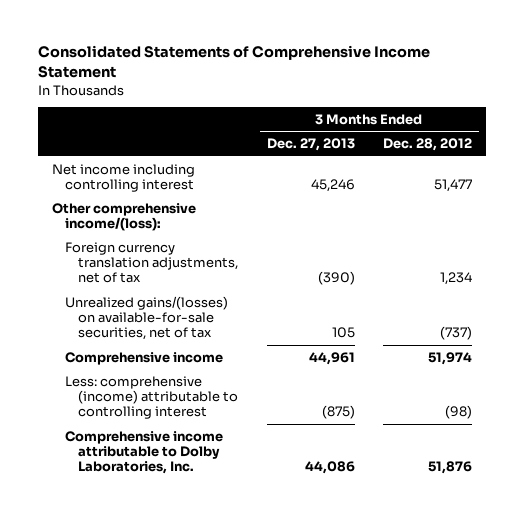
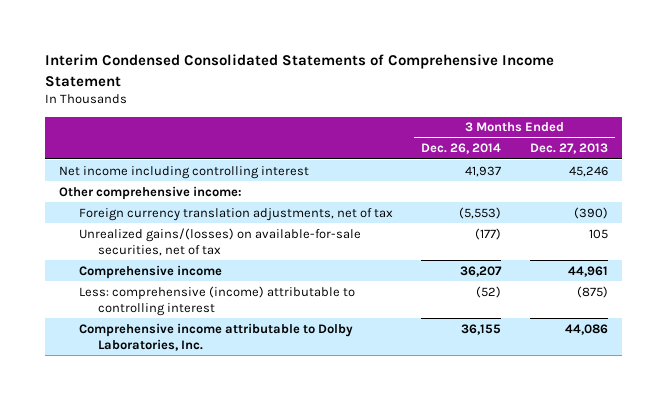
- Consolidated Statements of Comprehensive Income Statement
+ Interim Condensed Consolidated Statements of Comprehensive Income Statement
- | 3 Months Ended Dec. 27, 2013 | 3 Months Ended Dec. 28, 2012
+ | 3 Months Ended Dec. 26, 2014 | 3 Months Ended Dec. 27, 2013
- Other comprehensive income/(loss):
+ Other comprehensive income:

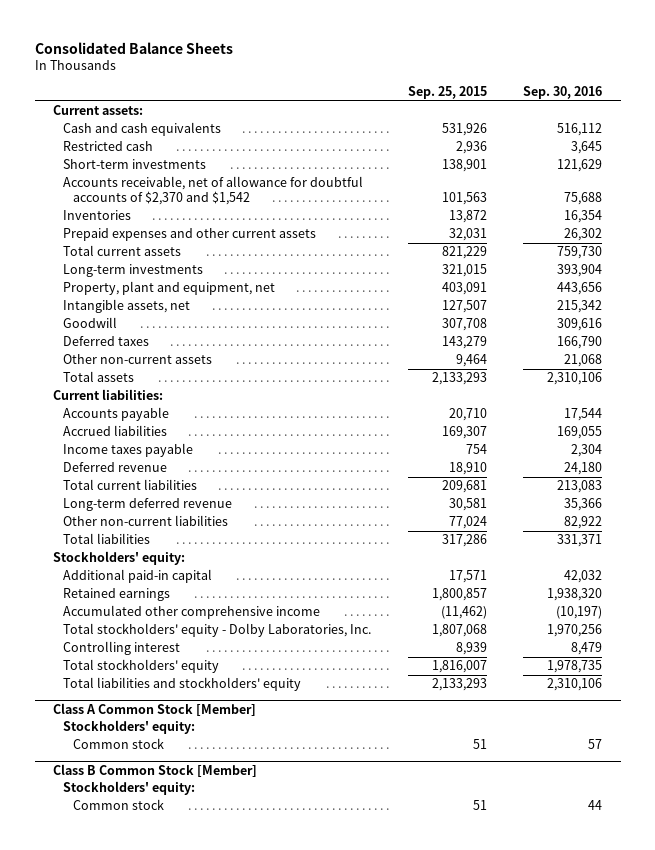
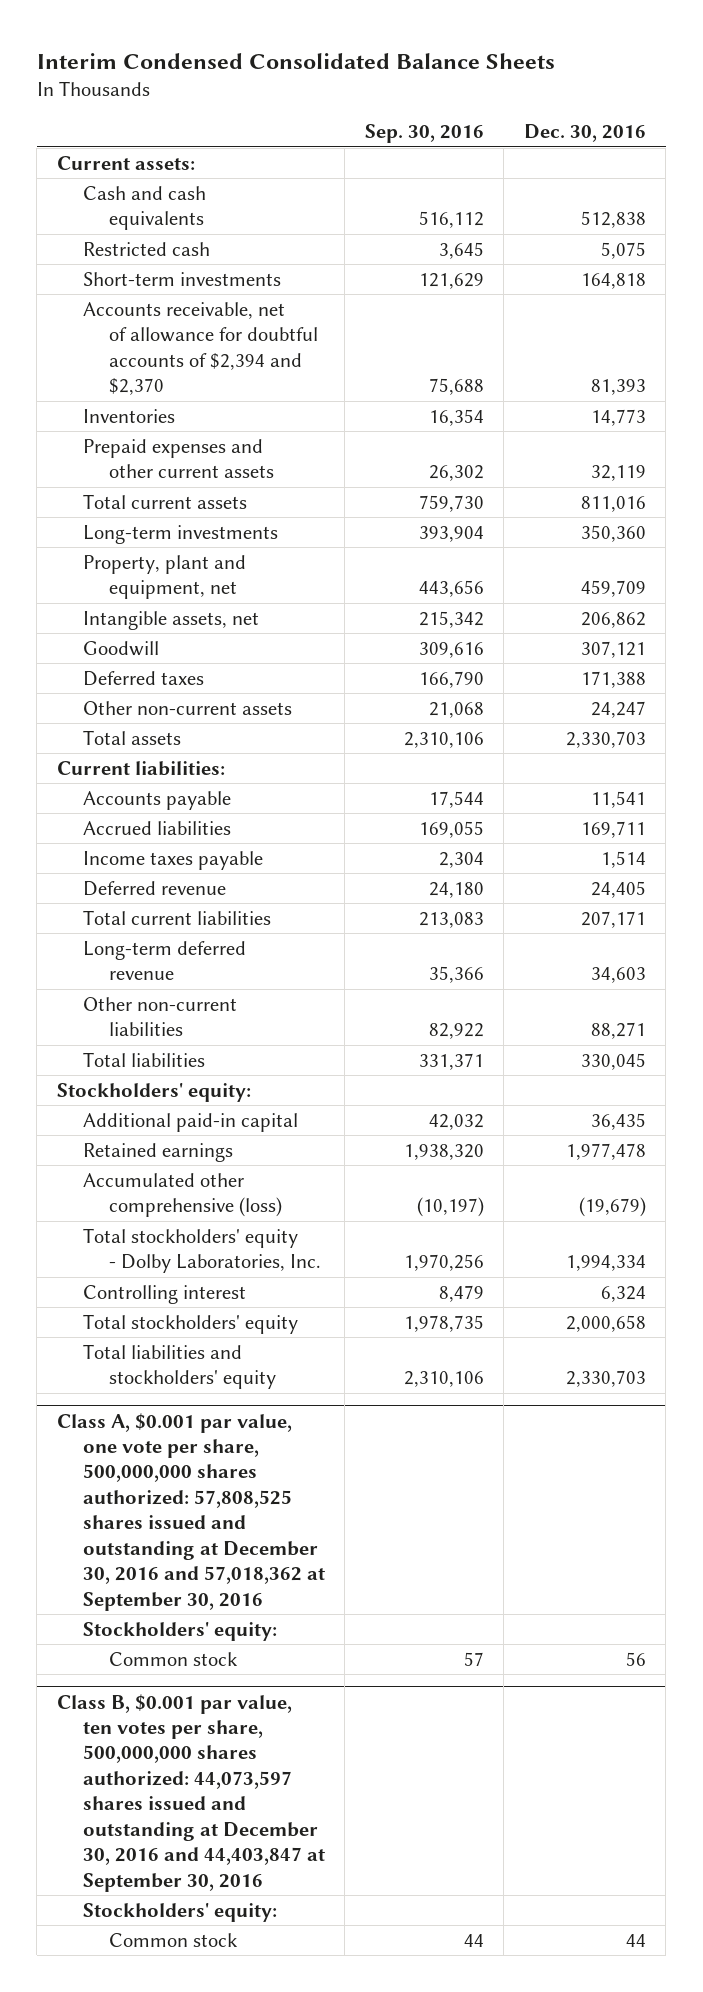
- Consolidated Balance Sheets
+ Interim Condensed Consolidated Balance Sheets
- | Sep. 25, 2015 | Sep. 30, 2016
+ | Sep. 30, 2016 | Dec. 30, 2016
- Accounts receivable, net of allowance for doubtful accounts of $2,370 and $1,542 | 101,563 | 75,688
+ Accounts receivable, net of allowance for doubtful accounts of $2,394 and $2,370 | 75,688 | 81,393
- Accumulated other comprehensive income | (11,462) | (10,197)
+ Accumulated other comprehensive (loss) | (10,197) | (19,679)
- Class A Common Stock [Member]
+ Class A, $0.001 par value, one vote per share, 500,000,000 shares authorized: 57,808,525 shares issued and outstanding at December 30, 2016 and 57,018,362 at September 30, 2016
- Class B Common Stock [Member]
+ Class B, $0.001 par value, ten votes per share, 500,000,000 shares authorized: 44,073,597 shares issued and outstanding at December 30, 2016 and 44,403,847 at September 30, 2016

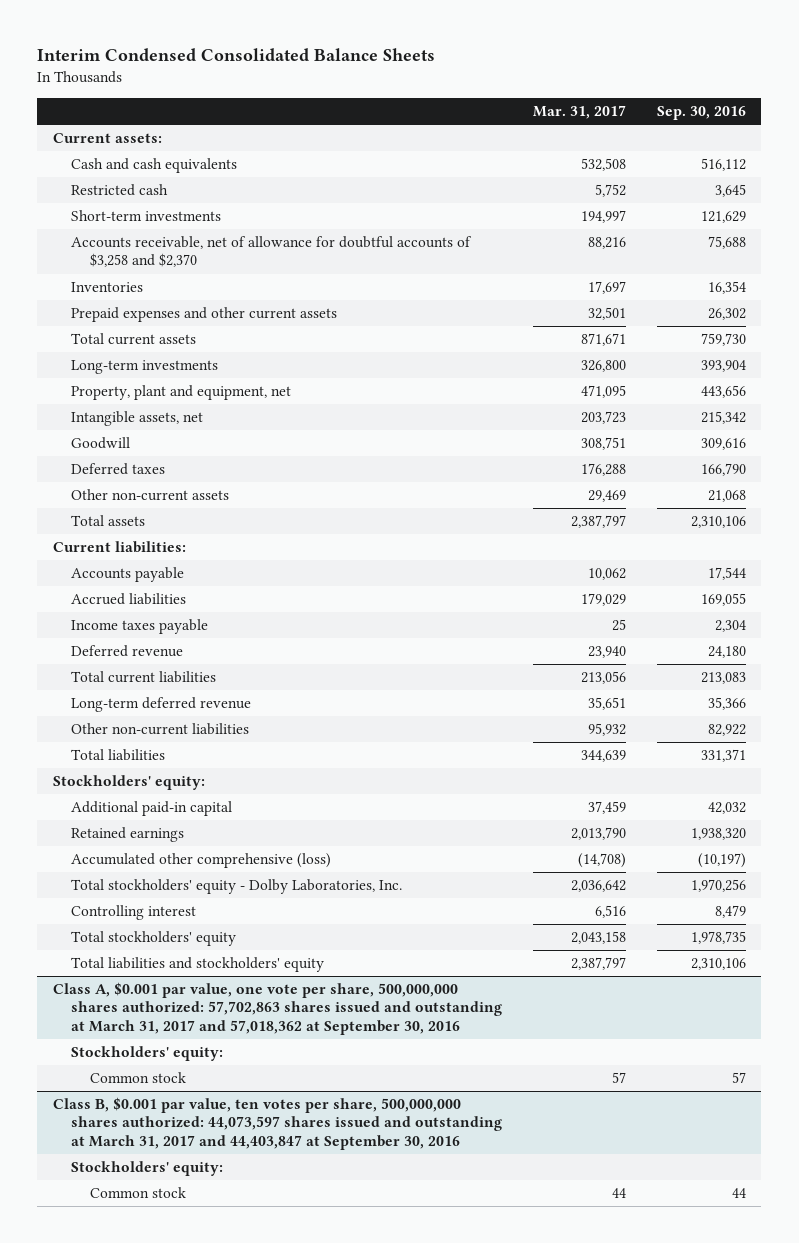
- | Sep. 30, 2016 | Dec. 30, 2016
+ | Mar. 31, 2017 | Sep. 30, 2016
- Accounts receivable, net of allowance for doubtful accounts of $2,394 and $2,370 | 75,688 | 81,393
+ Accounts receivable, net of allowance for doubtful accounts of $3,258 and $2,370 | 88,216 | 75,688
- Class A, $0.001 par value, one vote per share, 500,000,000 shares authorized: 57,808,525 shares issued and outstanding at December 30, 2016 and 57,018,362 at September 30, 2016
+ Class A, $0.001 par value, one vote per share, 500,000,000 shares authorized: 57,702,863 shares issued and outstanding at March 31, 2017 and 57,018,362 at September 30, 2016
- Class B, $0.001 par value, ten votes per share, 500,000,000 shares authorized: 44,073,597 shares issued and outstanding at December 30, 2016 and 44,403,847 at September 30, 2016
+ Class B, $0.001 par value, ten votes per share, 500,000,000 shares authorized: 44,073,597 shares issued and outstanding at March 31, 2017 and 44,403,847 at September 30, 2016

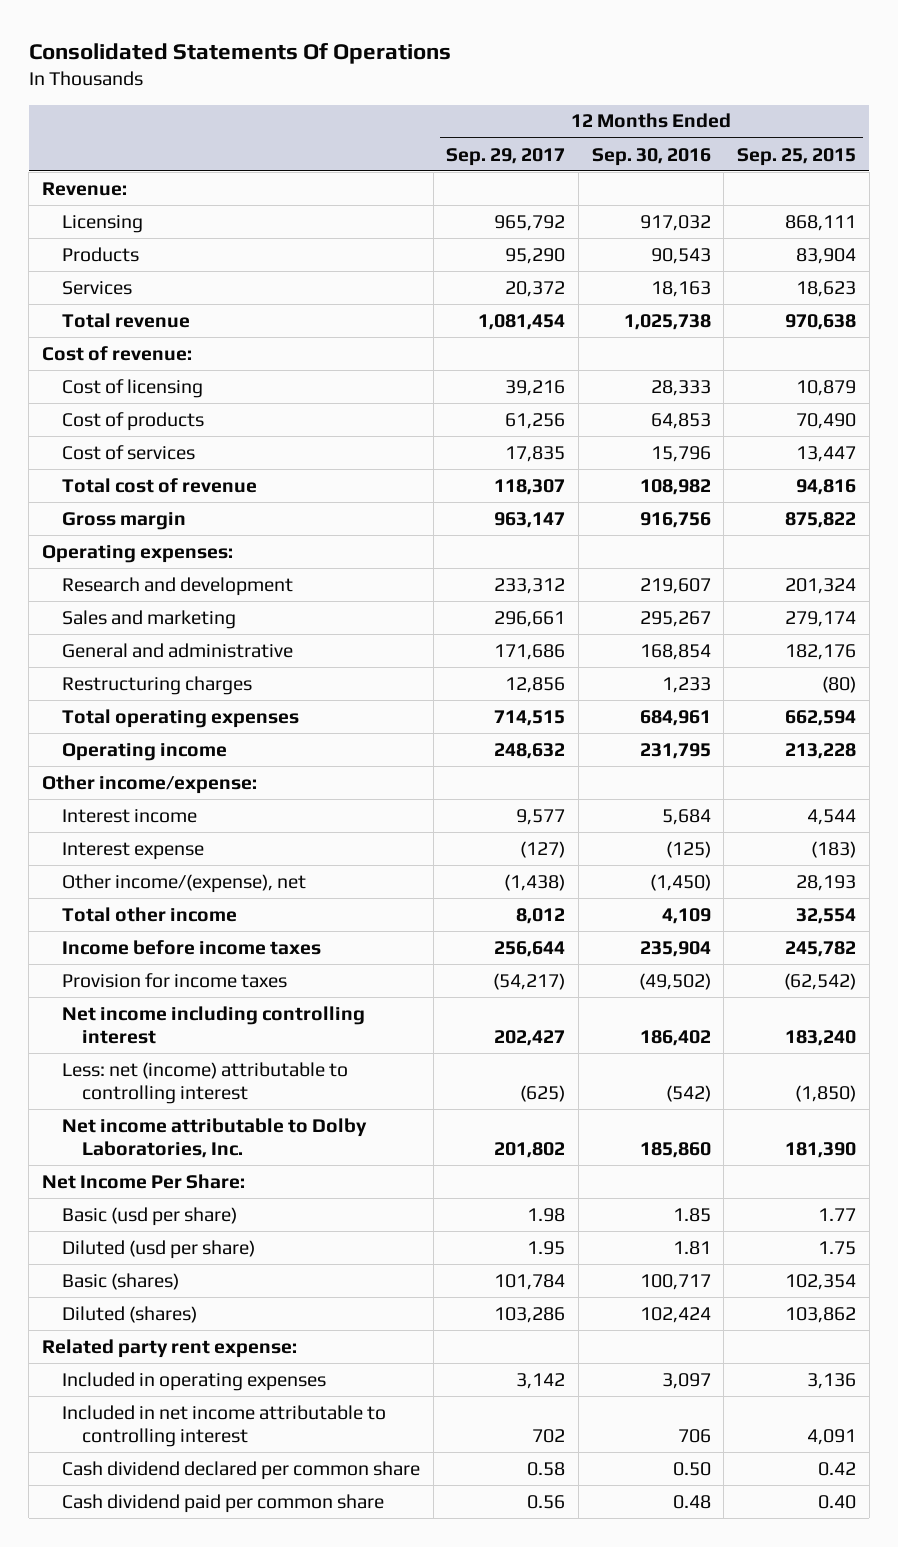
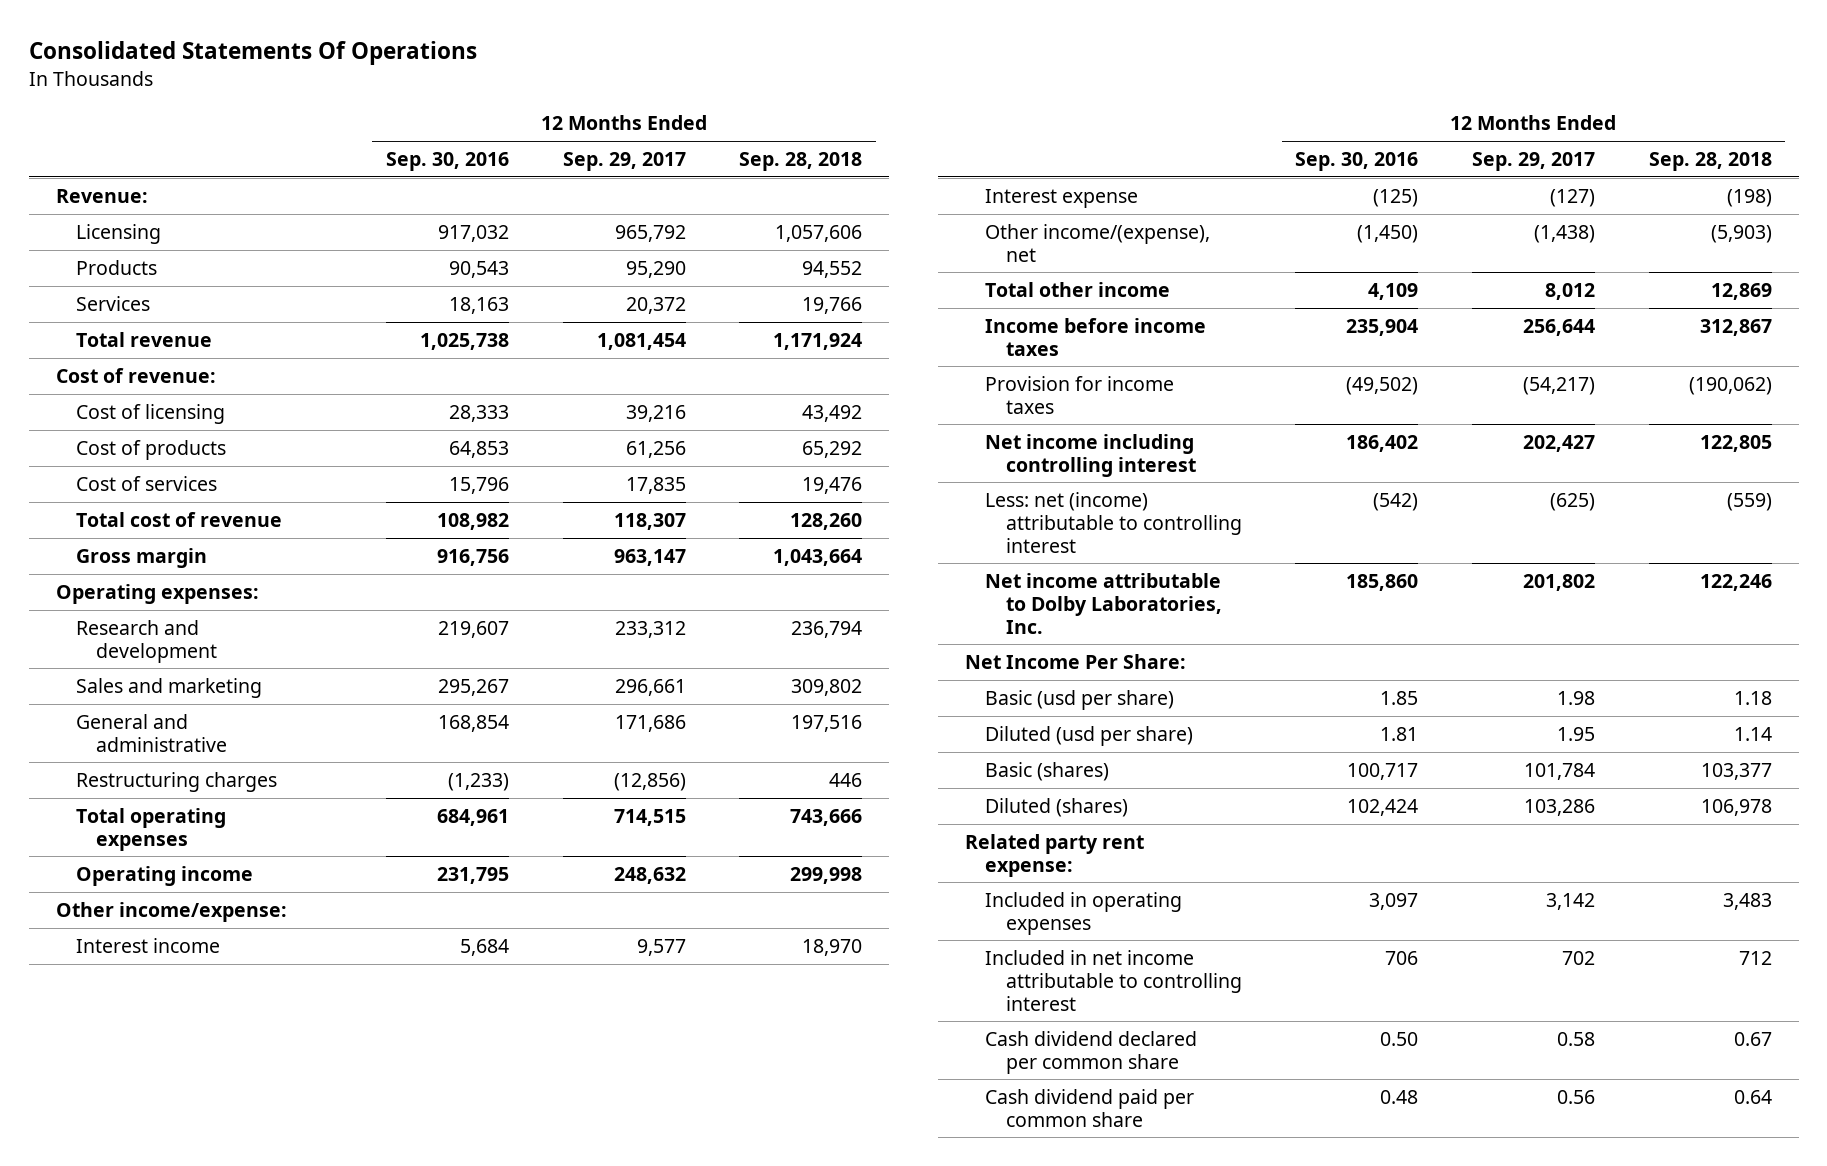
- | 12 Months Ended Sep. 29, 2017 | 12 Months Ended Sep. 30, 2016 | 12 Months Ended Sep. 25, 2015
+ | 12 Months Ended Sep. 30, 2016 | 12 Months Ended Sep. 29, 2017 | 12 Months Ended Sep. 28, 2018
- Restructuring charges | 12,856 | 1,233 | (80)
+ Restructuring charges | (1,233) | (12,856) | 446

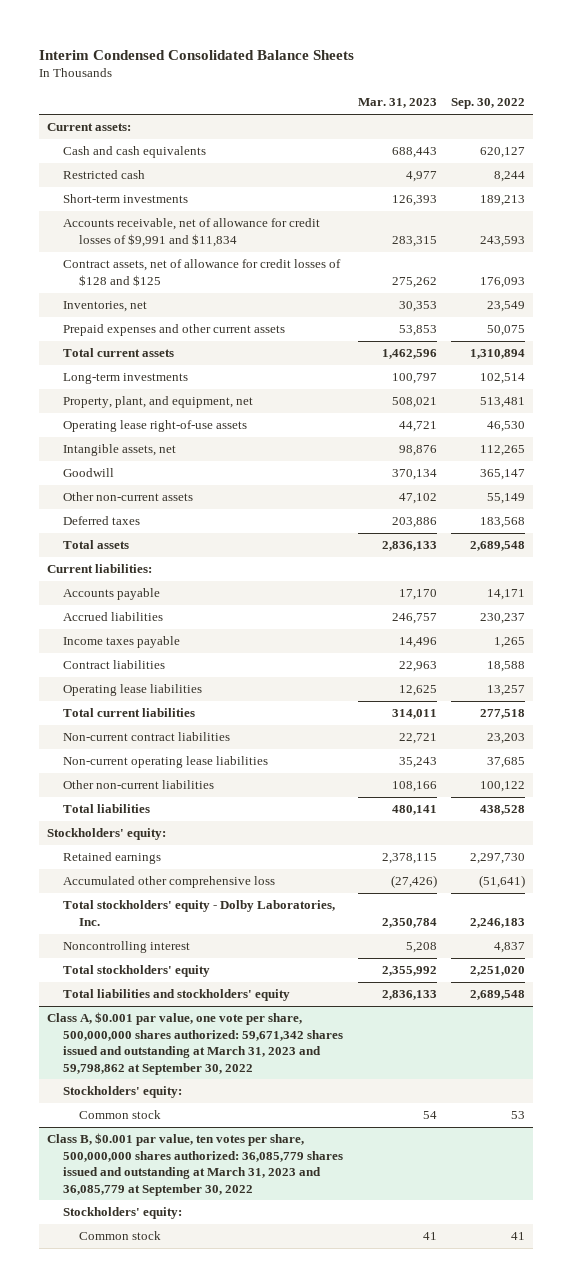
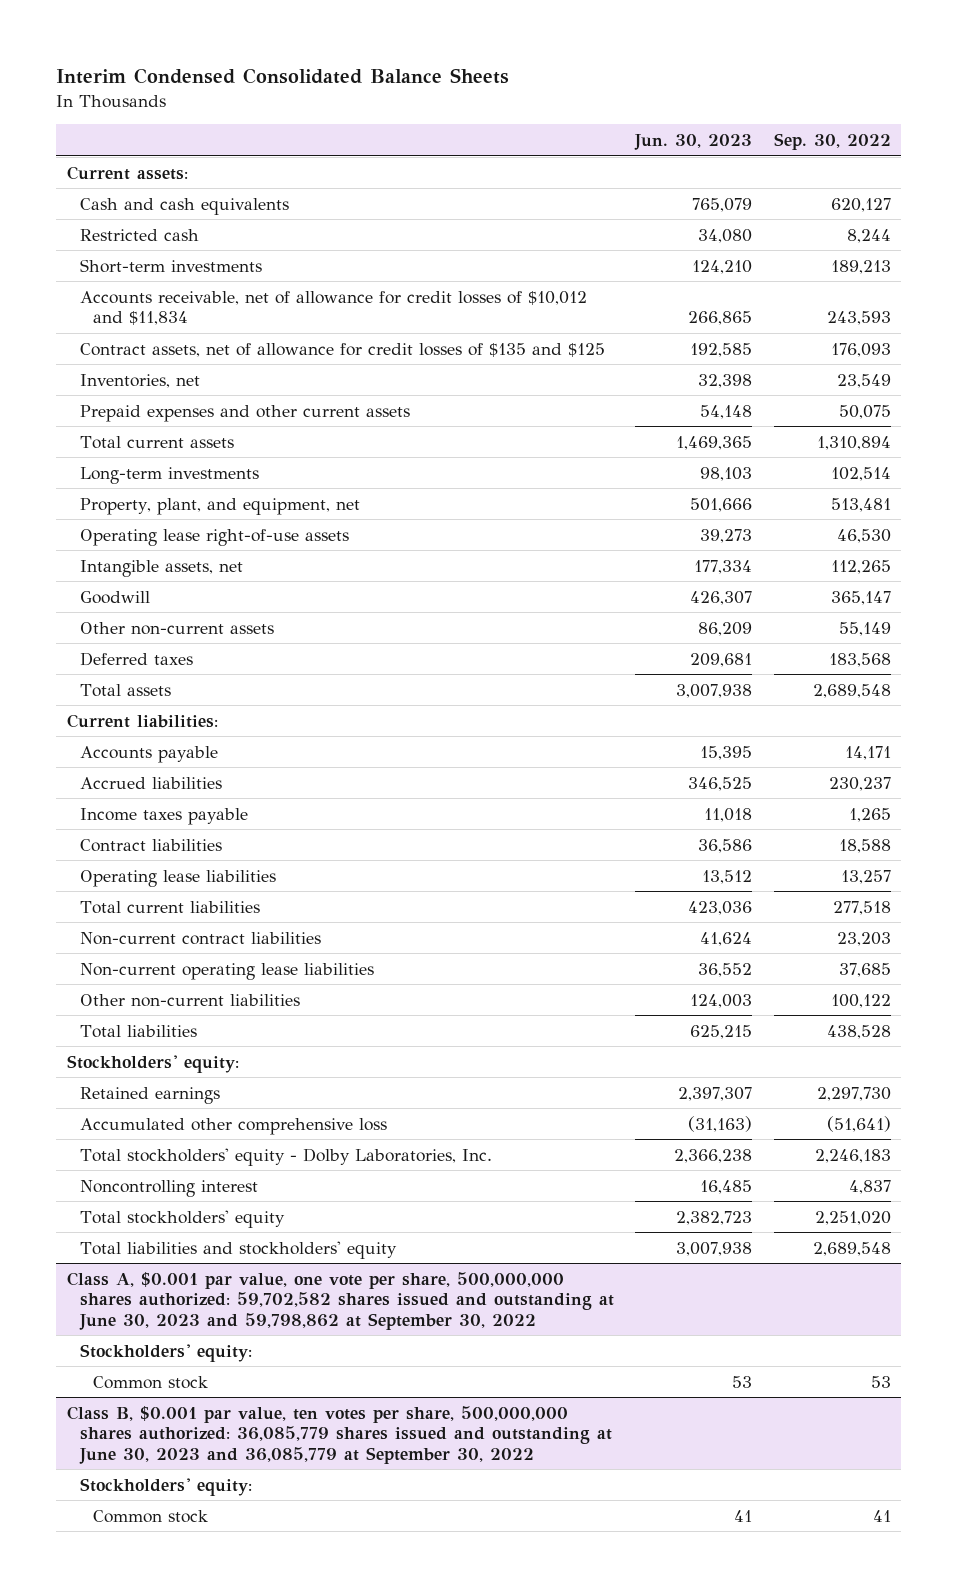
- | Mar. 31, 2023 | Sep. 30, 2022
+ | Jun. 30, 2023 | Sep. 30, 2022
- Accounts receivable, net of allowance for credit losses of $9,991 and $11,834 | 283,315 | 243,593
- Contract assets, net of allowance for credit losses of $128 and $125 | 275,262 | 176,093
+ Accounts receivable, net of allowance for credit losses of $10,012 and $11,834 | 266,865 | 243,593
+ Contract assets, net of allowance for credit losses of $135 and $125 | 192,585 | 176,093
- Class A, $0.001 par value, one vote per share, 500,000,000 shares authorized: 59,671,342 shares issued and outstanding at March 31, 2023 and 59,798,862 at September 30, 2022
+ Class A, $0.001 par value, one vote per share, 500,000,000 shares authorized: 59,702,582 shares issued and outstanding at June 30, 2023 and 59,798,862 at September 30, 2022
- Class B, $0.001 par value, ten votes per share, 500,000,000 shares authorized: 36,085,779 shares issued and outstanding at March 31, 2023 and 36,085,779 at September 30, 2022
+ Class B, $0.001 par value, ten votes per share, 500,000,000 shares authorized: 36,085,779 shares issued and outstanding at June 30, 2023 and 36,085,779 at September 30, 2022

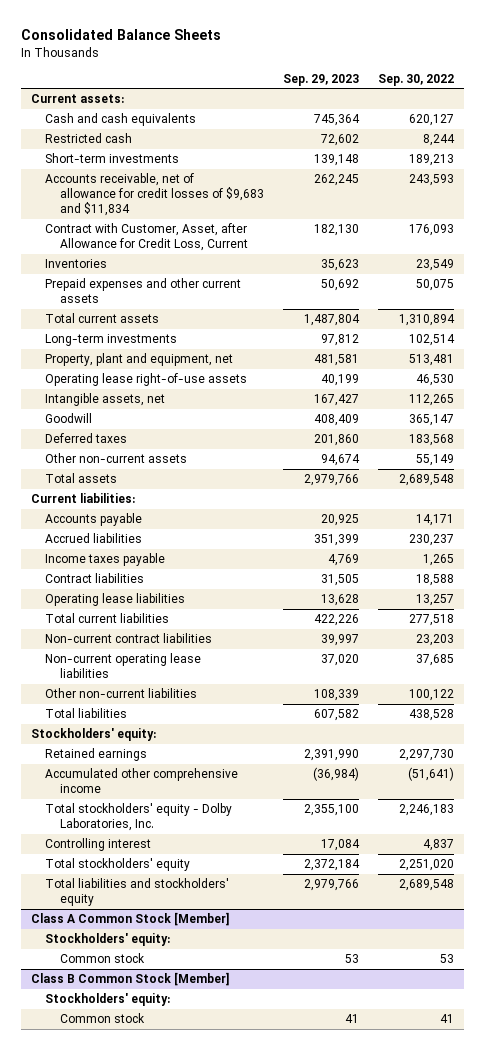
- Interim Condensed Consolidated Balance Sheets
+ Consolidated Balance Sheets
- | Jun. 30, 2023 | Sep. 30, 2022
+ | Sep. 29, 2023 | Sep. 30, 2022
- Accounts receivable, net of allowance for credit losses of $10,012 and $11,834 | 266,865 | 243,593
- Contract assets, net of allowance for credit losses of $135 and $125 | 192,585 | 176,093
- Inventories, net | 32,398 | 23,549
+ Accounts receivable, net of allowance for credit losses of $9,683 and $11,834 | 262,245 | 243,593
+ Contract with Customer, Asset, after Allowance for Credit Loss, Current | 182,130 | 176,093
+ Inventories | 35,623 | 23,549
- Property, plant, and equipment, net | 501,666 | 513,481
+ Property, plant and equipment, net | 481,581 | 513,481
moved down: Other non-current assets | 94,674 | 55,149
- Accumulated other comprehensive loss | (31,163) | (51,641)
+ Accumulated other comprehensive income | (36,984) | (51,641)
- Noncontrolling interest | 16,485 | 4,837
+ Controlling interest | 17,084 | 4,837
- Class A, $0.001 par value, one vote per share, 500,000,000 shares authorized: 59,702,582 shares issued and outstanding at June 30, 2023 and 59,798,862 at September 30, 2022
+ Class A Common Stock [Member]
- Class B, $0.001 par value, ten votes per share, 500,000,000 shares authorized: 36,085,779 shares issued and outstanding at June 30, 2023 and 36,085,779 at September 30, 2022
+ Class B Common Stock [Member]

